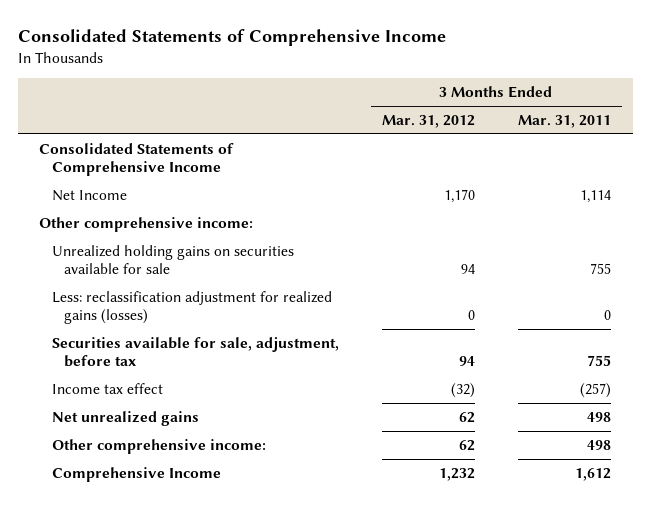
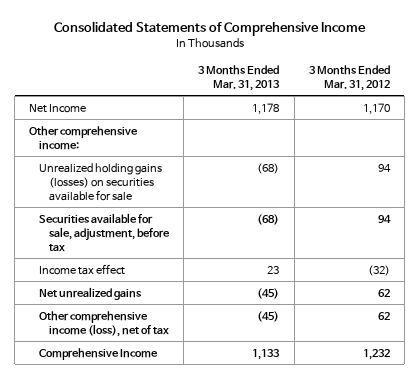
- | 3 Months Ended Mar. 31, 2012 | 3 Months Ended Mar. 31, 2011
+ | 3 Months Ended Mar. 31, 2013 | 3 Months Ended Mar. 31, 2012
- Consolidated Statements of Comprehensive Income
- Unrealized holding gains on securities available for sale | 94 | 755
- Less: reclassification adjustment for realized gains (losses) | 0 | 0
+ Unrealized holding gains (losses) on securities available for sale | (68) | 94
- Other comprehensive income: | 62 | 498
+ Other comprehensive income (loss), net of tax | (45) | 62

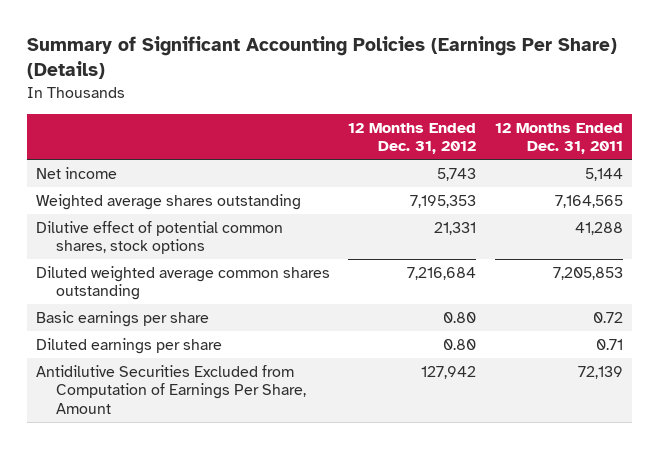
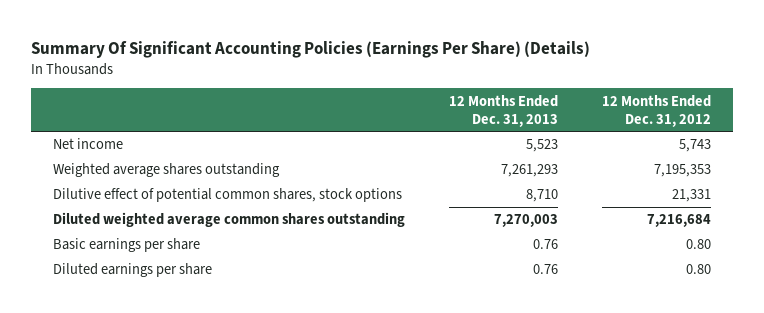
- Summary of Significant Accounting Policies (Earnings Per Share) (Details)
+ Summary Of Significant Accounting Policies (Earnings Per Share) (Details)
- | 12 Months Ended Dec. 31, 2012 | 12 Months Ended Dec. 31, 2011
+ | 12 Months Ended Dec. 31, 2013 | 12 Months Ended Dec. 31, 2012
- Antidilutive Securities Excluded from Computation of Earnings Per Share, Amount | 127,942 | 72,139

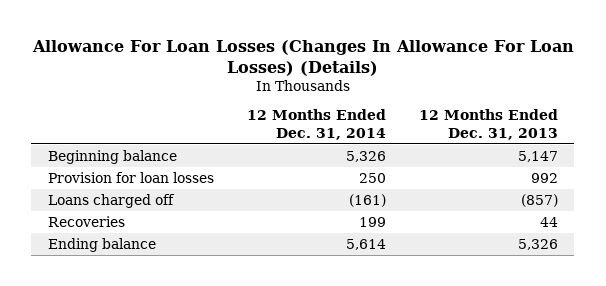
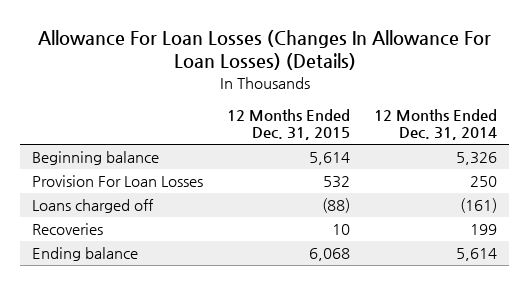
- | 12 Months Ended Dec. 31, 2014 | 12 Months Ended Dec. 31, 2013
+ | 12 Months Ended Dec. 31, 2015 | 12 Months Ended Dec. 31, 2014
- Provision for loan losses | 250 | 992
+ Provision For Loan Losses | 532 | 250

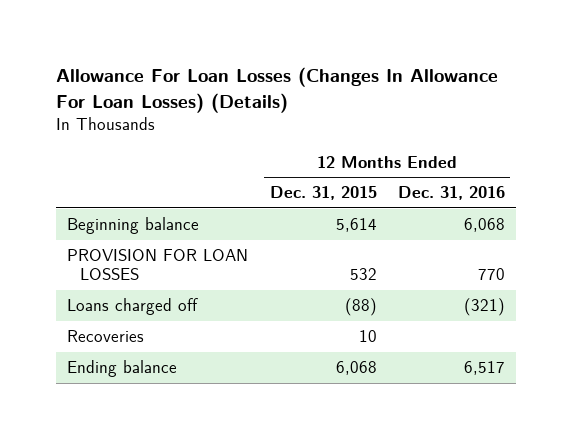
- | 12 Months Ended Dec. 31, 2015 | 12 Months Ended Dec. 31, 2014
+ | 12 Months Ended Dec. 31, 2015 | 12 Months Ended Dec. 31, 2016
- Provision For Loan Losses | 532 | 250
+ PROVISION FOR LOAN LOSSES | 532 | 770

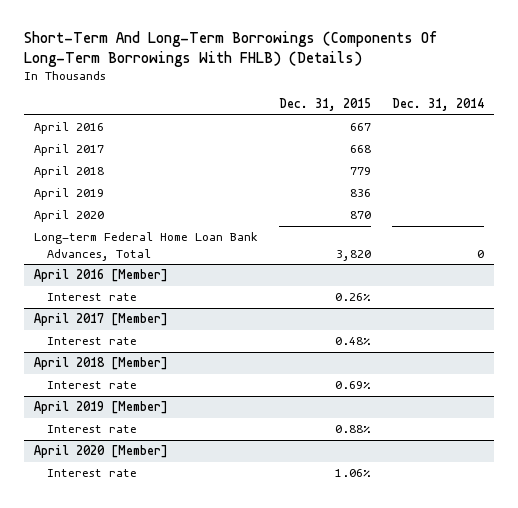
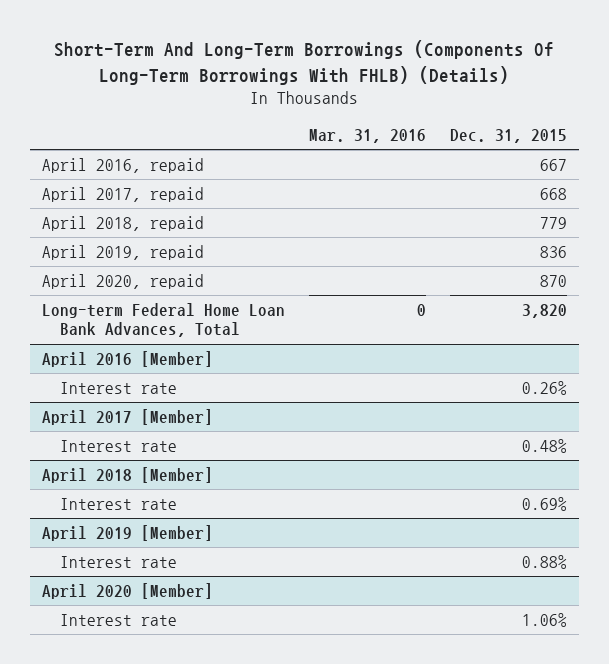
- | Dec. 31, 2015 | Dec. 31, 2014
+ | Mar. 31, 2016 | Dec. 31, 2015
- April 2016 | 667 |
- April 2017 | 668 |
- April 2018 | 779 |
- April 2019 | 836 |
- April 2020 | 870 |
+ April 2016, repaid | | 667
+ April 2017, repaid | | 668
+ April 2018, repaid | | 779
+ April 2019, repaid | | 836
+ April 2020, repaid | | 870

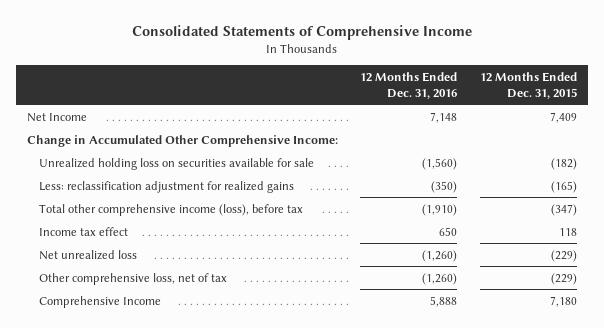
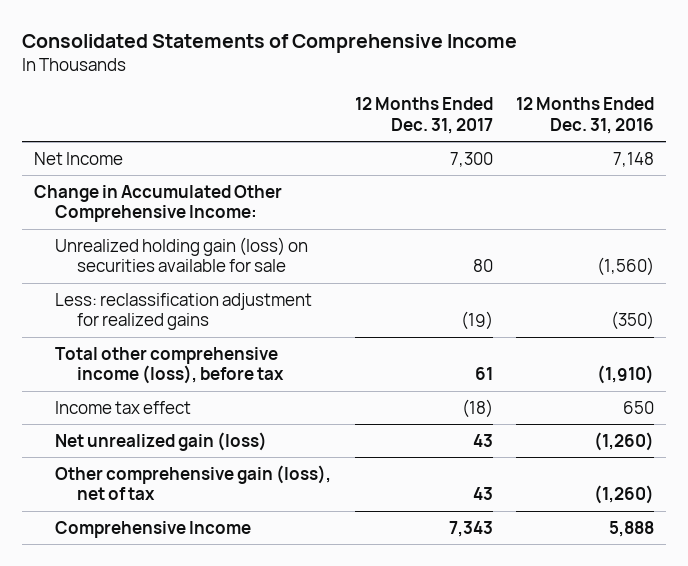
- | 12 Months Ended Dec. 31, 2016 | 12 Months Ended Dec. 31, 2015
+ | 12 Months Ended Dec. 31, 2017 | 12 Months Ended Dec. 31, 2016
- Unrealized holding loss on securities available for sale | (1,560) | (182)
+ Unrealized holding gain (loss) on securities available for sale | 80 | (1,560)
- Net unrealized loss | (1,260) | (229)
- Other comprehensive loss, net of tax | (1,260) | (229)
+ Net unrealized gain (loss) | 43 | (1,260)
+ Other comprehensive gain (loss), net of tax | 43 | (1,260)

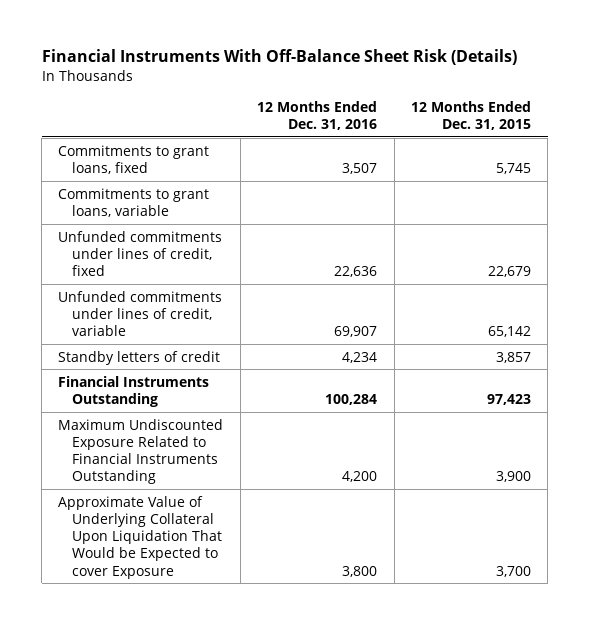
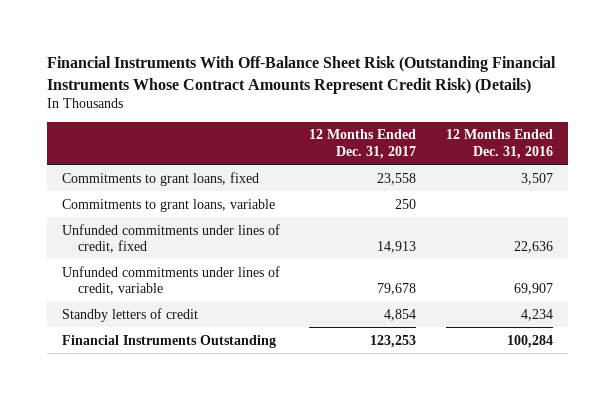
- Financial Instruments With Off-Balance Sheet Risk (Details)
+ Financial Instruments With Off-Balance Sheet Risk (Outstanding Financial Instruments Whose Contract Amounts Represent Credit Risk) (Details)
- | 12 Months Ended Dec. 31, 2016 | 12 Months Ended Dec. 31, 2015
+ | 12 Months Ended Dec. 31, 2017 | 12 Months Ended Dec. 31, 2016
- Maximum Undiscounted Exposure Related to Financial Instruments Outstanding | 4,200 | 3,900
- Approximate Value of Underlying Collateral Upon Liquidation That Would be Expected to cover Exposure | 3,800 | 3,700

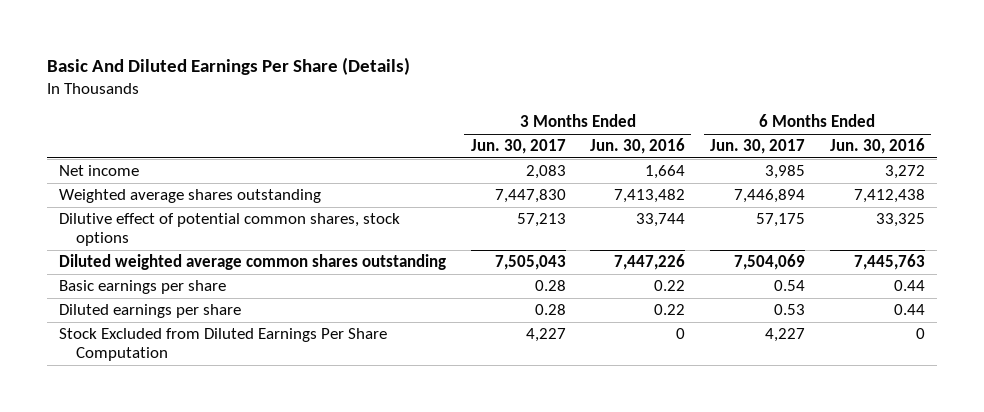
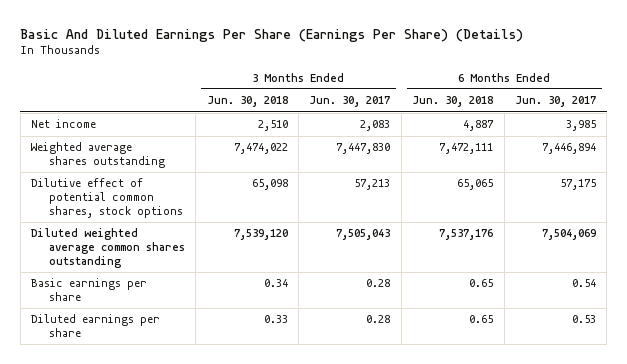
- Basic And Diluted Earnings Per Share (Details)
+ Basic And Diluted Earnings Per Share (Earnings Per Share) (Details)
- | 3 Months Ended Jun. 30, 2017 | 3 Months Ended Jun. 30, 2016 | 6 Months Ended Jun. 30, 2017 | 6 Months Ended Jun. 30, 2016
+ | 3 Months Ended Jun. 30, 2018 | 3 Months Ended Jun. 30, 2017 | 6 Months Ended Jun. 30, 2018 | 6 Months Ended Jun. 30, 2017
- Stock Excluded from Diluted Earnings Per Share Computation | 4,227 | 0 | 4,227 | 0

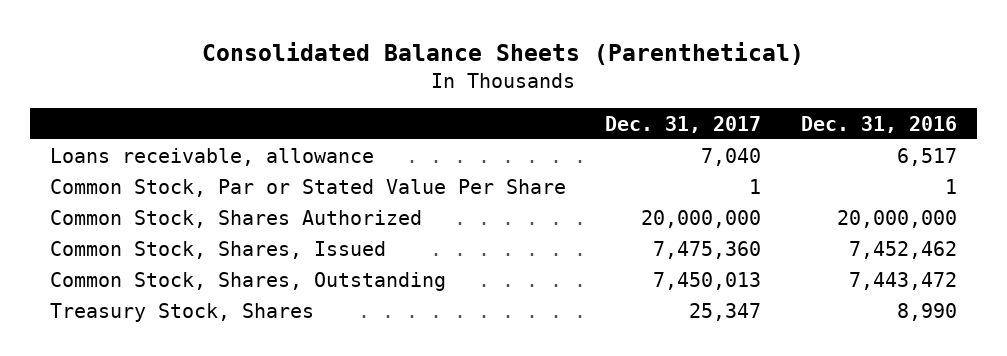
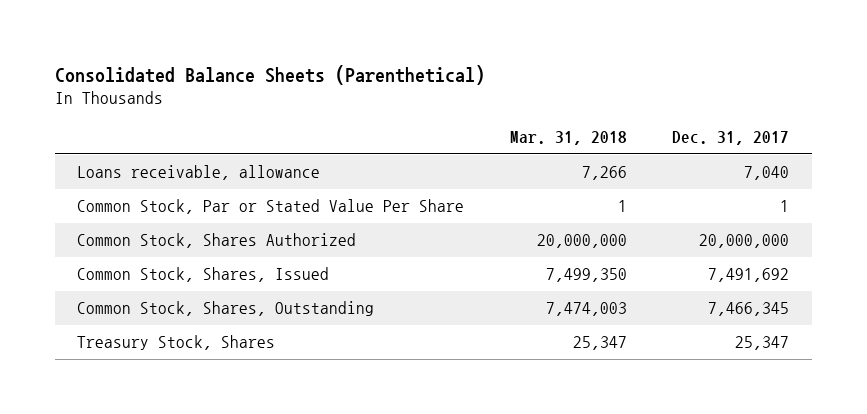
- | Dec. 31, 2017 | Dec. 31, 2016
+ | Mar. 31, 2018 | Dec. 31, 2017
- Common Stock, Shares, Issued | 7,475,360 | 7,452,462
- Common Stock, Shares, Outstanding | 7,450,013 | 7,443,472
+ Common Stock, Shares, Issued | 7,499,350 | 7,491,692
+ Common Stock, Shares, Outstanding | 7,474,003 | 7,466,345

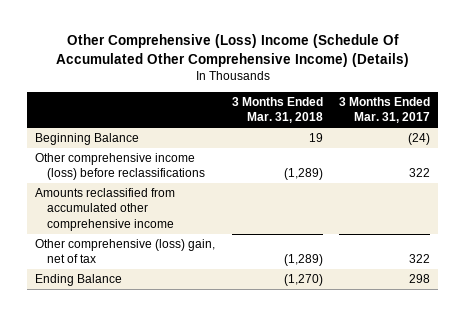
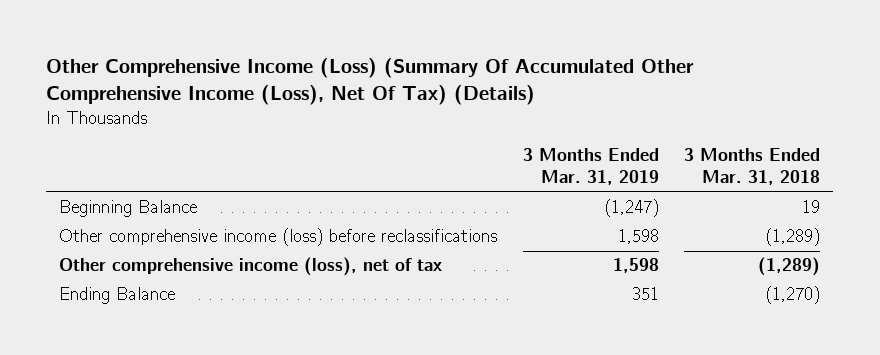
- Other Comprehensive (Loss) Income (Schedule Of Accumulated Other Comprehensive Income) (Details)
+ Other Comprehensive Income (Loss) (Summary Of Accumulated Other Comprehensive Income (Loss), Net Of Tax) (Details)
- | 3 Months Ended Mar. 31, 2018 | 3 Months Ended Mar. 31, 2017
+ | 3 Months Ended Mar. 31, 2019 | 3 Months Ended Mar. 31, 2018
- Amounts reclassified from accumulated other comprehensive income
- Other comprehensive (loss) gain, net of tax | (1,289) | 322
+ Other comprehensive income (loss), net of tax | 1,598 | (1,289)

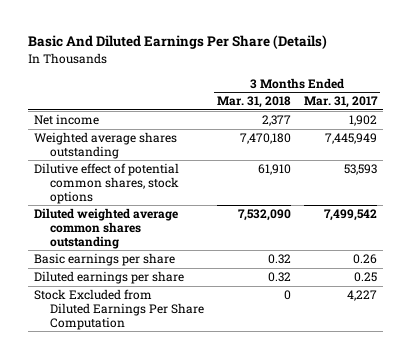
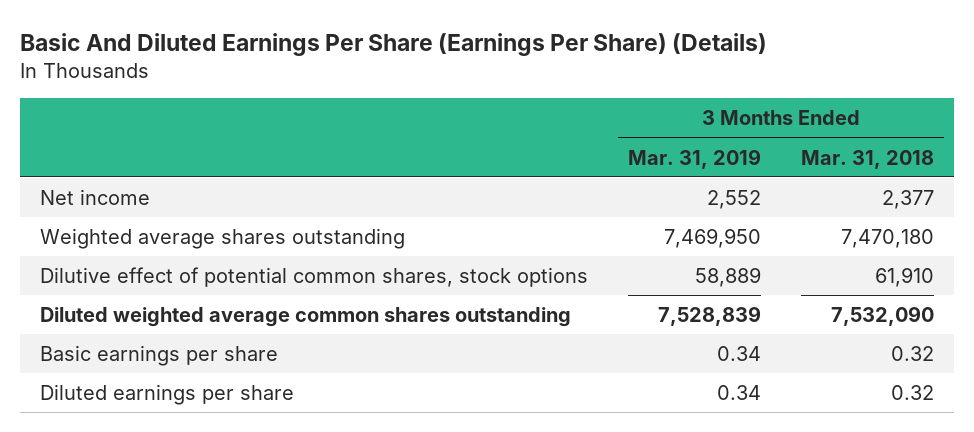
- Basic And Diluted Earnings Per Share (Details)
+ Basic And Diluted Earnings Per Share (Earnings Per Share) (Details)
- | 3 Months Ended Mar. 31, 2018 | 3 Months Ended Mar. 31, 2017
+ | 3 Months Ended Mar. 31, 2019 | 3 Months Ended Mar. 31, 2018
- Stock Excluded from Diluted Earnings Per Share Computation | 0 | 4,227

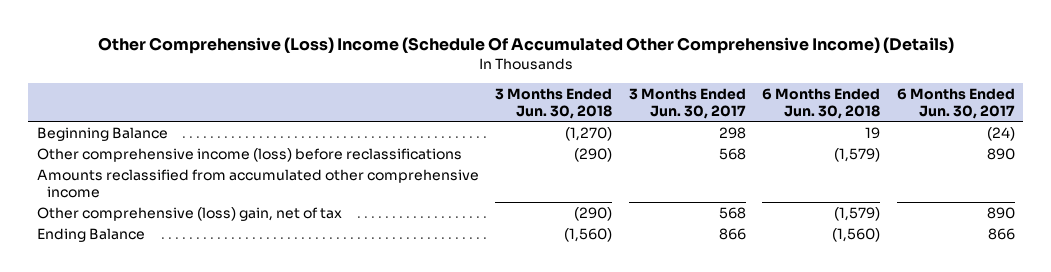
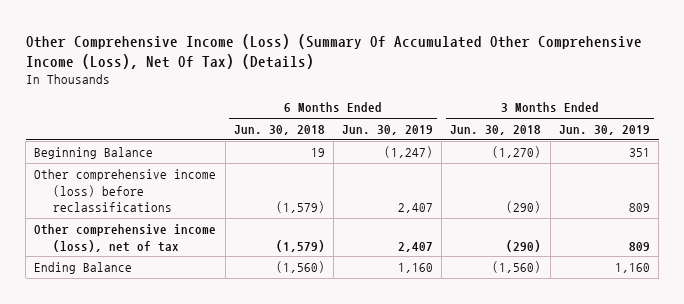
- Other Comprehensive (Loss) Income (Schedule Of Accumulated Other Comprehensive Income) (Details)
+ Other Comprehensive Income (Loss) (Summary Of Accumulated Other Comprehensive Income (Loss), Net Of Tax) (Details)
- | 3 Months Ended Jun. 30, 2018 | 3 Months Ended Jun. 30, 2017 | 6 Months Ended Jun. 30, 2018 | 6 Months Ended Jun. 30, 2017
+ | 6 Months Ended Jun. 30, 2018 | 6 Months Ended Jun. 30, 2019 | 3 Months Ended Jun. 30, 2018 | 3 Months Ended Jun. 30, 2019
- Amounts reclassified from accumulated other comprehensive income
- Other comprehensive (loss) gain, net of tax | (290) | 568 | (1,579) | 890
+ Other comprehensive income (loss), net of tax | (1,579) | 2,407 | (290) | 809

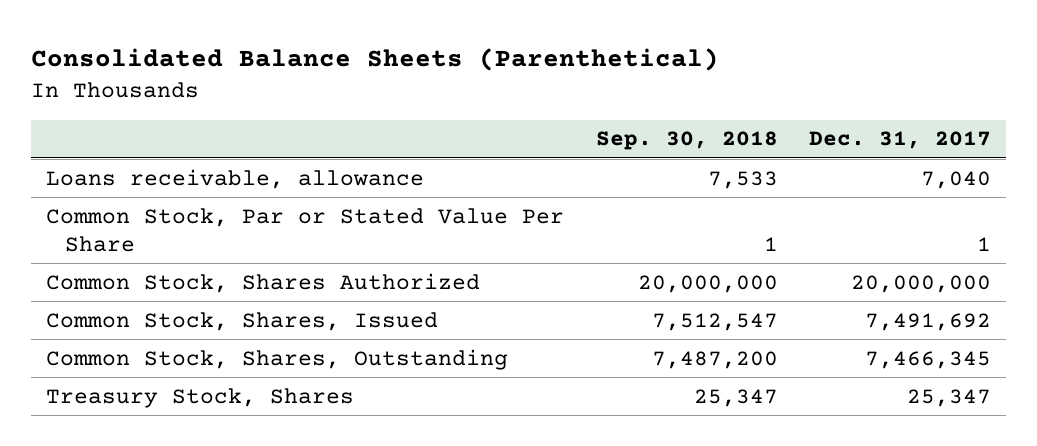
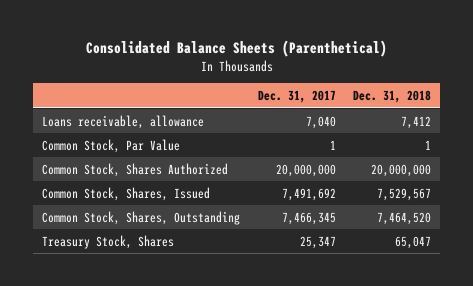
- | Sep. 30, 2018 | Dec. 31, 2017
+ | Dec. 31, 2017 | Dec. 31, 2018
- Common Stock, Par or Stated Value Per Share | 1 | 1
+ Common Stock, Par Value | 1 | 1

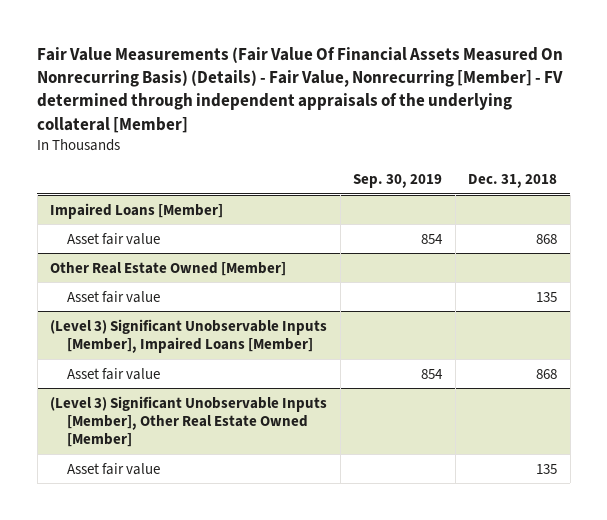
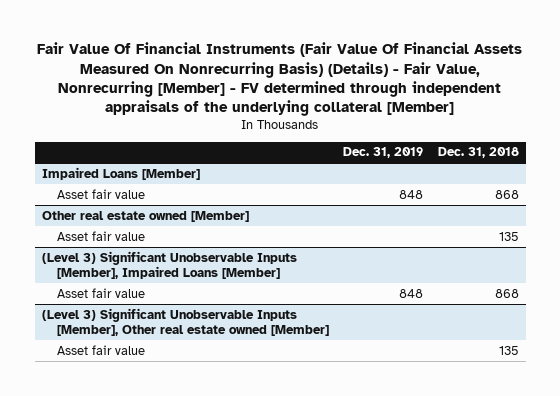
- Fair Value Measurements (Fair Value Of Financial Assets Measured On Nonrecurring Basis) (Details) - Fair Value, Nonrecurring [Member] - FV determined through independent appraisals of the underlying collateral [Member]
+ Fair Value Of Financial Instruments (Fair Value Of Financial Assets Measured On Nonrecurring Basis) (Details) - Fair Value, Nonrecurring [Member] - FV determined through independent appraisals of the underlying collateral [Member]
- | Sep. 30, 2019 | Dec. 31, 2018
+ | Dec. 31, 2019 | Dec. 31, 2018
- Other Real Estate Owned [Member]
+ Other real estate owned [Member]
- (Level 3) Significant Unobservable Inputs [Member], Other Real Estate Owned [Member]
+ (Level 3) Significant Unobservable Inputs [Member], Other real estate owned [Member]

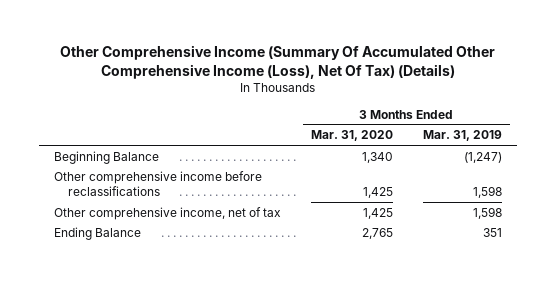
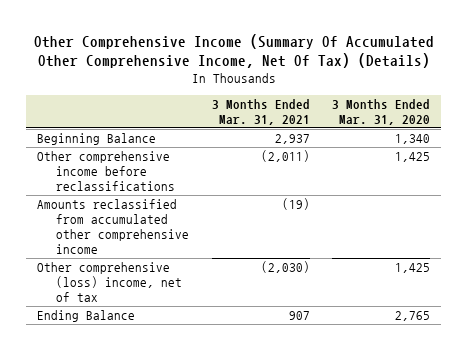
- Other Comprehensive Income (Summary Of Accumulated Other Comprehensive Income (Loss), Net Of Tax) (Details)
+ Other Comprehensive Income (Summary Of Accumulated Other Comprehensive Income, Net Of Tax) (Details)
- | 3 Months Ended Mar. 31, 2020 | 3 Months Ended Mar. 31, 2019
+ | 3 Months Ended Mar. 31, 2021 | 3 Months Ended Mar. 31, 2020
- Other comprehensive income, net of tax | 1,425 | 1,598
+ Amounts reclassified from accumulated other comprehensive income | (19) |
+ Other comprehensive (loss) income, net of tax | (2,030) | 1,425

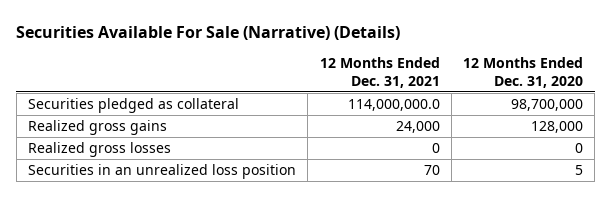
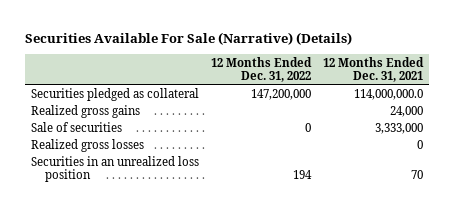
- | 12 Months Ended Dec. 31, 2021 | 12 Months Ended Dec. 31, 2020
+ | 12 Months Ended Dec. 31, 2022 | 12 Months Ended Dec. 31, 2021
+ Sale of securities | 0 | 3,333,000

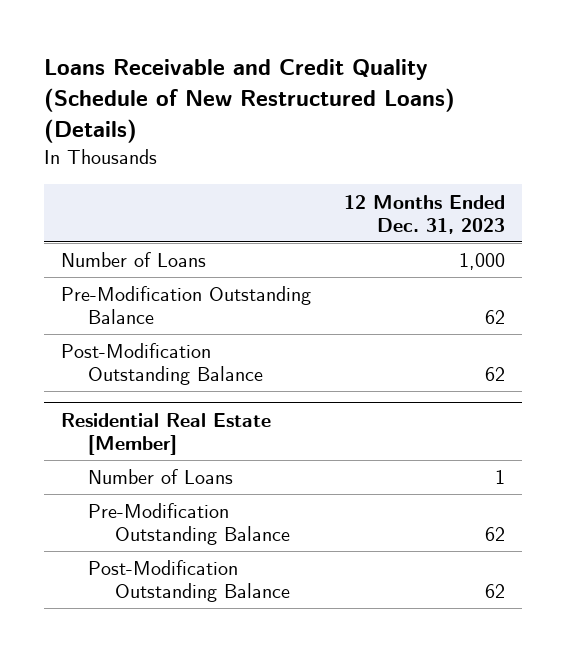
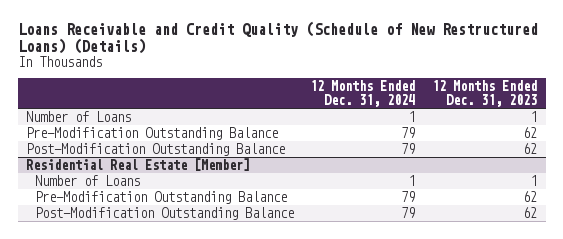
- | 12 Months Ended Dec. 31, 2023
+ | 12 Months Ended Dec. 31, 2024 | 12 Months Ended Dec. 31, 2023
- Number of Loans | 1,000
+ Number of Loans | 1 | 1

